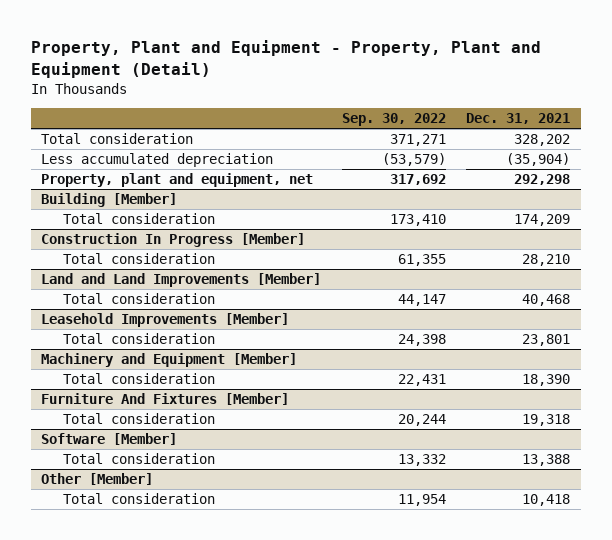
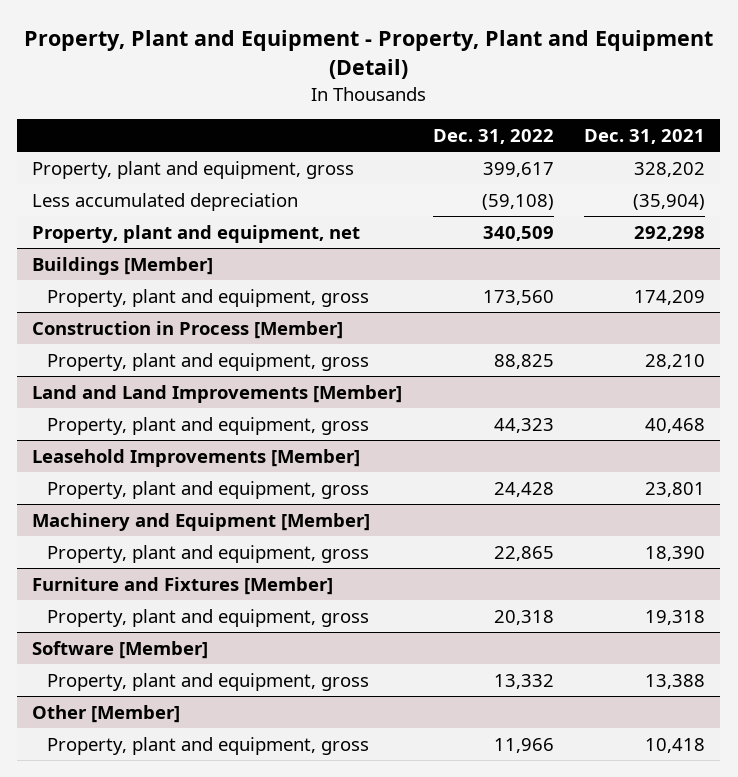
- | Sep. 30, 2022 | Dec. 31, 2021
+ | Dec. 31, 2022 | Dec. 31, 2021
- Total consideration | 371,271 | 328,202
+ Property, plant and equipment, gross | 399,617 | 328,202
- Building [Member]
- Total consideration | 173,410 | 174,209
- Construction In Progress [Member]
- Total consideration | 61,355 | 28,210
+ Buildings [Member]
+ Property, plant and equipment, gross | 173,560 | 174,209
+ Construction in Process [Member]
+ Property, plant and equipment, gross | 88,825 | 28,210
@ Land and Land Improvements [Member]
- Total consideration | 44,147 | 40,468
+ Property, plant and equipment, gross | 44,323 | 40,468
@ Leasehold Improvements [Member]
- Total consideration | 24,398 | 23,801
+ Property, plant and equipment, gross | 24,428 | 23,801
@ Machinery and Equipment [Member]
- Total consideration | 22,431 | 18,390
- Furniture And Fixtures [Member]
- Total consideration | 20,244 | 19,318
@ Machinery and Equipment [Member]
+ Property, plant and equipment, gross | 22,865 | 18,390
+ Furniture and Fixtures [Member]
+ Property, plant and equipment, gross | 20,318 | 19,318
@ Software [Member]
- Total consideration | 13,332 | 13,388
+ Property, plant and equipment, gross | 13,332 | 13,388
@ Other [Member]
- Total consideration | 11,954 | 10,418
+ Property, plant and equipment, gross | 11,966 | 10,418

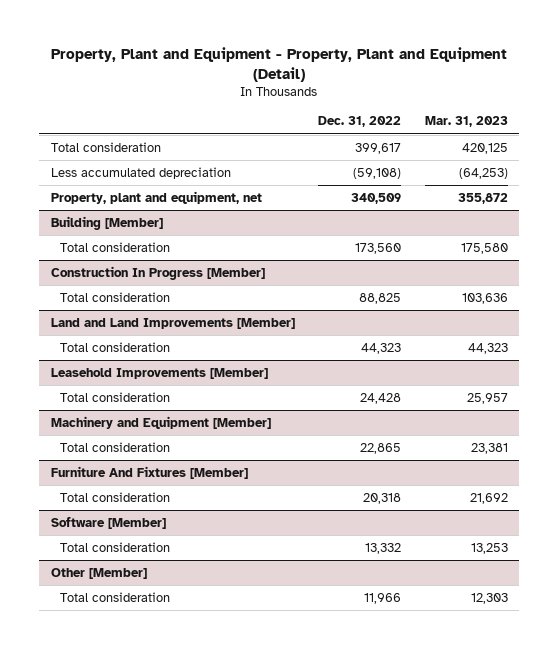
- | Dec. 31, 2022 | Dec. 31, 2021
+ | Dec. 31, 2022 | Mar. 31, 2023
- Property, plant and equipment, gross | 399,617 | 328,202
+ Total consideration | 399,617 | 420,125
- Buildings [Member]
- Property, plant and equipment, gross | 173,560 | 174,209
- Construction in Process [Member]
- Property, plant and equipment, gross | 88,825 | 28,210
+ Building [Member]
+ Total consideration | 173,560 | 175,580
+ Construction In Progress [Member]
+ Total consideration | 88,825 | 103,636
@ Land and Land Improvements [Member]
- Property, plant and equipment, gross | 44,323 | 40,468
+ Total consideration | 44,323 | 44,323
@ Leasehold Improvements [Member]
- Property, plant and equipment, gross | 24,428 | 23,801
+ Total consideration | 24,428 | 25,957
@ Machinery and Equipment [Member]
- Property, plant and equipment, gross | 22,865 | 18,390
- Furniture and Fixtures [Member]
- Property, plant and equipment, gross | 20,318 | 19,318
@ Machinery and Equipment [Member]
+ Total consideration | 22,865 | 23,381
+ Furniture And Fixtures [Member]
+ Total consideration | 20,318 | 21,692
@ Software [Member]
- Property, plant and equipment, gross | 13,332 | 13,388
+ Total consideration | 13,332 | 13,253
@ Other [Member]
- Property, plant and equipment, gross | 11,966 | 10,418
+ Total consideration | 11,966 | 12,303

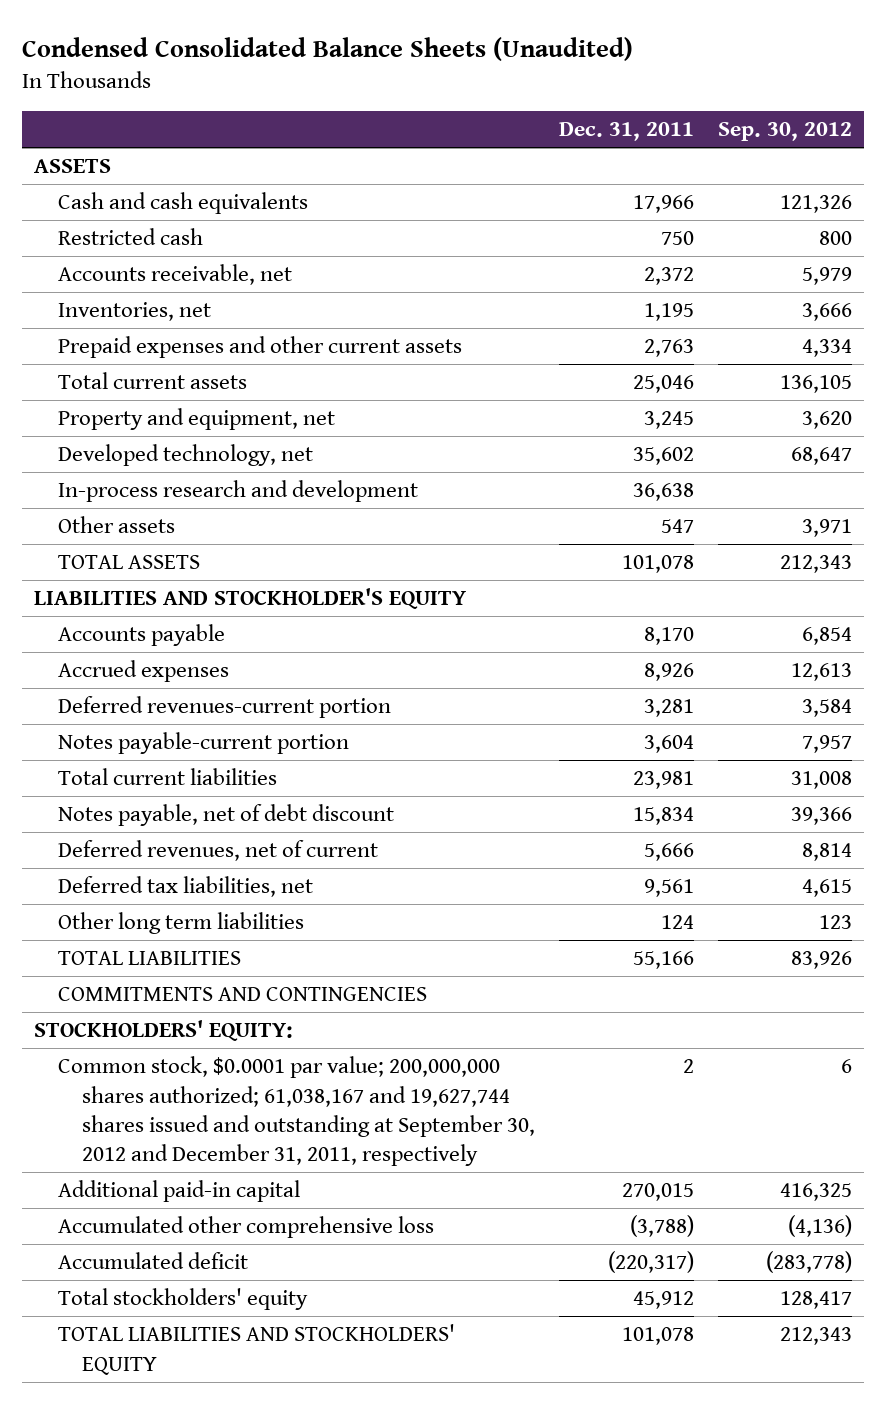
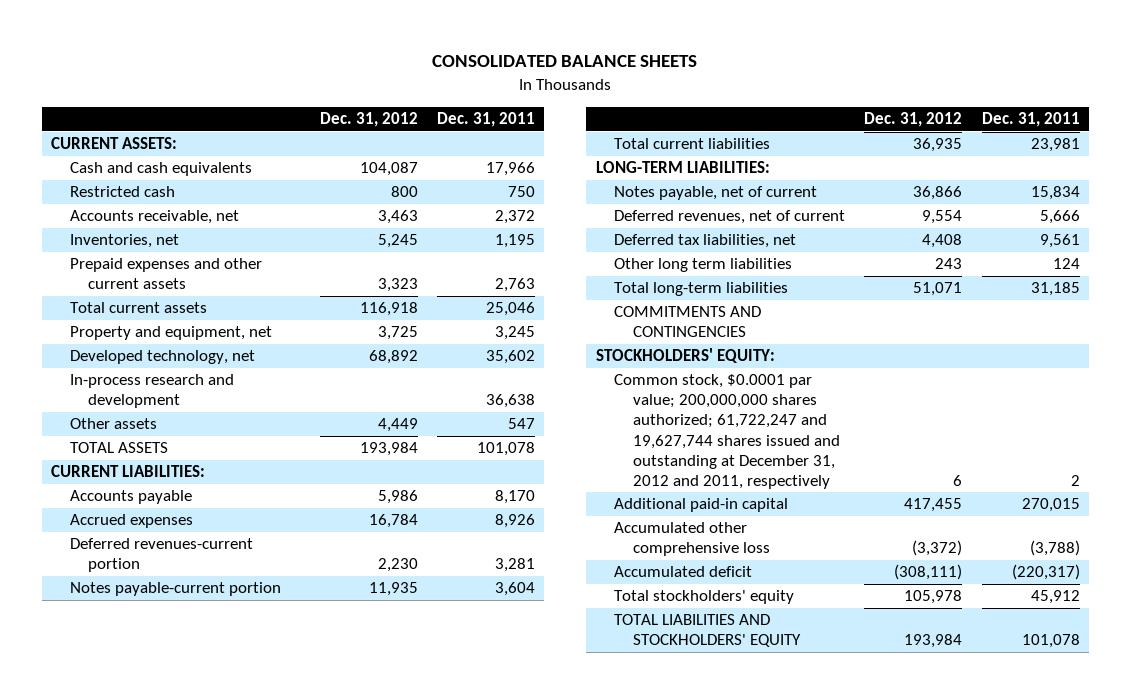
- Condensed Consolidated Balance Sheets (Unaudited)
+ CONSOLIDATED BALANCE SHEETS
- | Dec. 31, 2011 | Sep. 30, 2012
+ | Dec. 31, 2012 | Dec. 31, 2011
- ASSETS
+ CURRENT ASSETS:
- LIABILITIES AND STOCKHOLDER'S EQUITY
+ CURRENT LIABILITIES:
- Notes payable, net of debt discount | 15,834 | 39,366
+ LONG-TERM LIABILITIES:
+ Notes payable, net of current | 36,866 | 15,834
- TOTAL LIABILITIES | 55,166 | 83,926
+ Total long-term liabilities | 51,071 | 31,185
- Common stock, $0.0001 par value; 200,000,000 shares authorized; 61,038,167 and 19,627,744 shares issued and outstanding at September 30, 2012 and December 31, 2011, respectively | 2 | 6
+ Common stock, $0.0001 par value; 200,000,000 shares authorized; 61,722,247 and 19,627,744 shares issued and outstanding at December 31, 2012 and 2011, respectively | 6 | 2

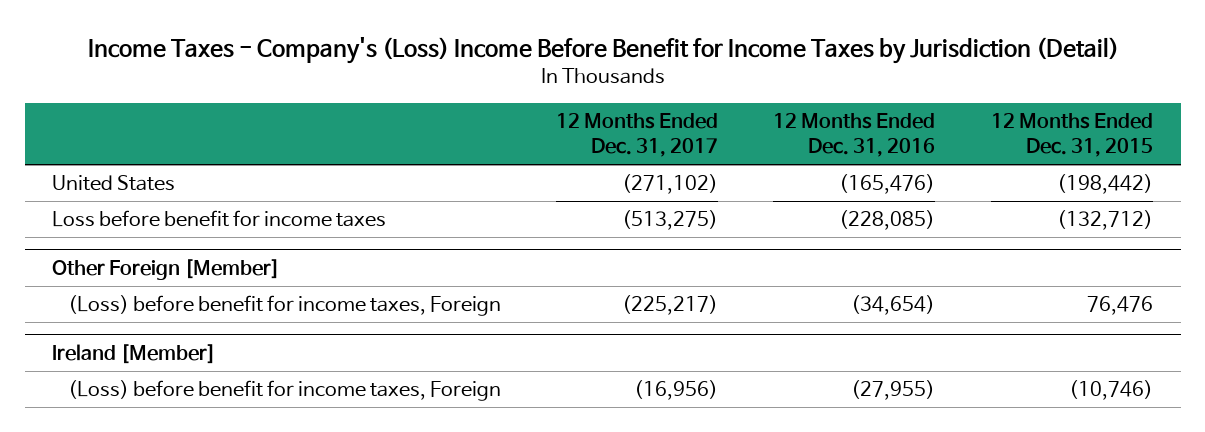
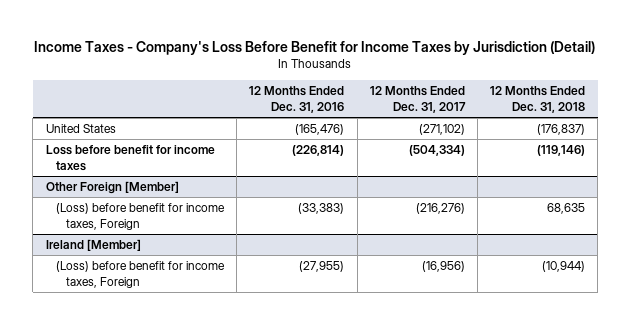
- Income Taxes - Company's (Loss) Income Before Benefit for Income Taxes by Jurisdiction (Detail)
+ Income Taxes - Company's Loss Before Benefit for Income Taxes by Jurisdiction (Detail)
- | 12 Months Ended Dec. 31, 2017 | 12 Months Ended Dec. 31, 2016 | 12 Months Ended Dec. 31, 2015
+ | 12 Months Ended Dec. 31, 2016 | 12 Months Ended Dec. 31, 2017 | 12 Months Ended Dec. 31, 2018
- Loss before benefit for income taxes | (513,275) | (228,085) | (132,712)
+ Loss before benefit for income taxes | (226,814) | (504,334) | (119,146)
@ Other Foreign [Member]
- (Loss) before benefit for income taxes, Foreign | (225,217) | (34,654) | 76,476
+ (Loss) before benefit for income taxes, Foreign | (33,383) | (216,276) | 68,635

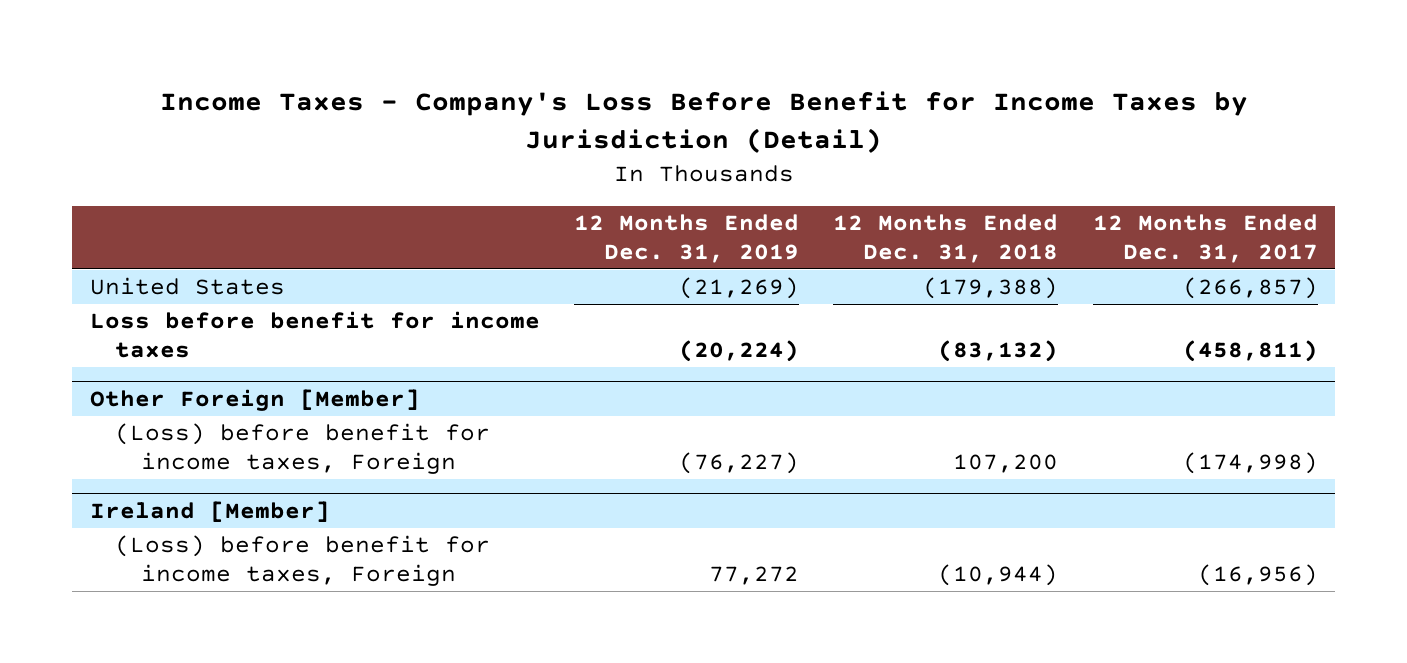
- | 12 Months Ended Dec. 31, 2016 | 12 Months Ended Dec. 31, 2017 | 12 Months Ended Dec. 31, 2018
+ | 12 Months Ended Dec. 31, 2019 | 12 Months Ended Dec. 31, 2018 | 12 Months Ended Dec. 31, 2017
- United States | (165,476) | (271,102) | (176,837)
- Loss before benefit for income taxes | (226,814) | (504,334) | (119,146)
+ United States | (21,269) | (179,388) | (266,857)
+ Loss before benefit for income taxes | (20,224) | (83,132) | (458,811)
@ Other Foreign [Member]
- (Loss) before benefit for income taxes, Foreign | (33,383) | (216,276) | 68,635
+ (Loss) before benefit for income taxes, Foreign | (76,227) | 107,200 | (174,998)

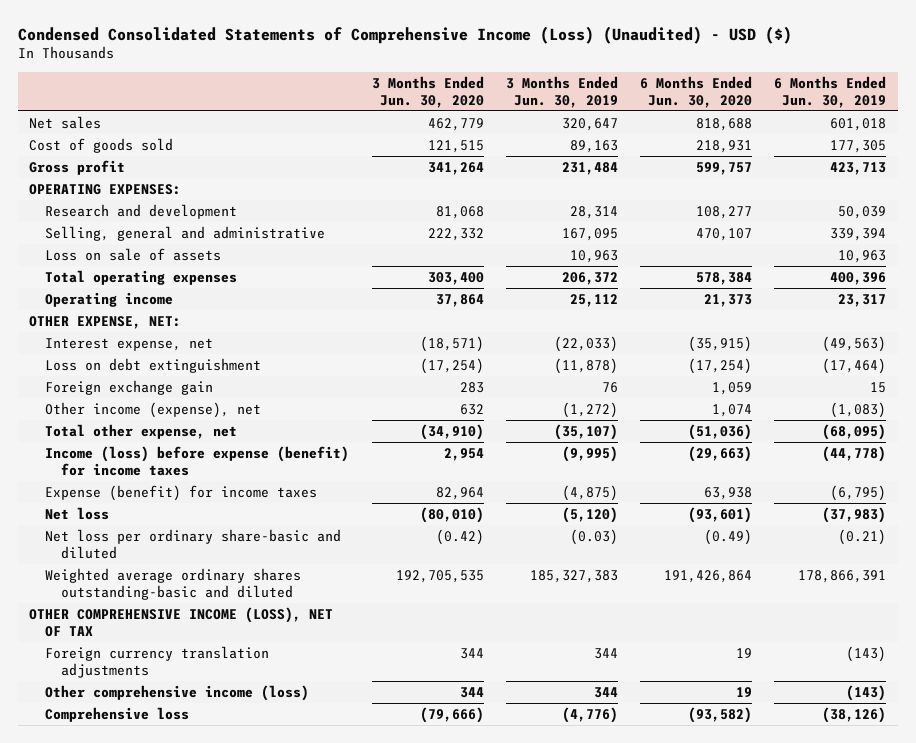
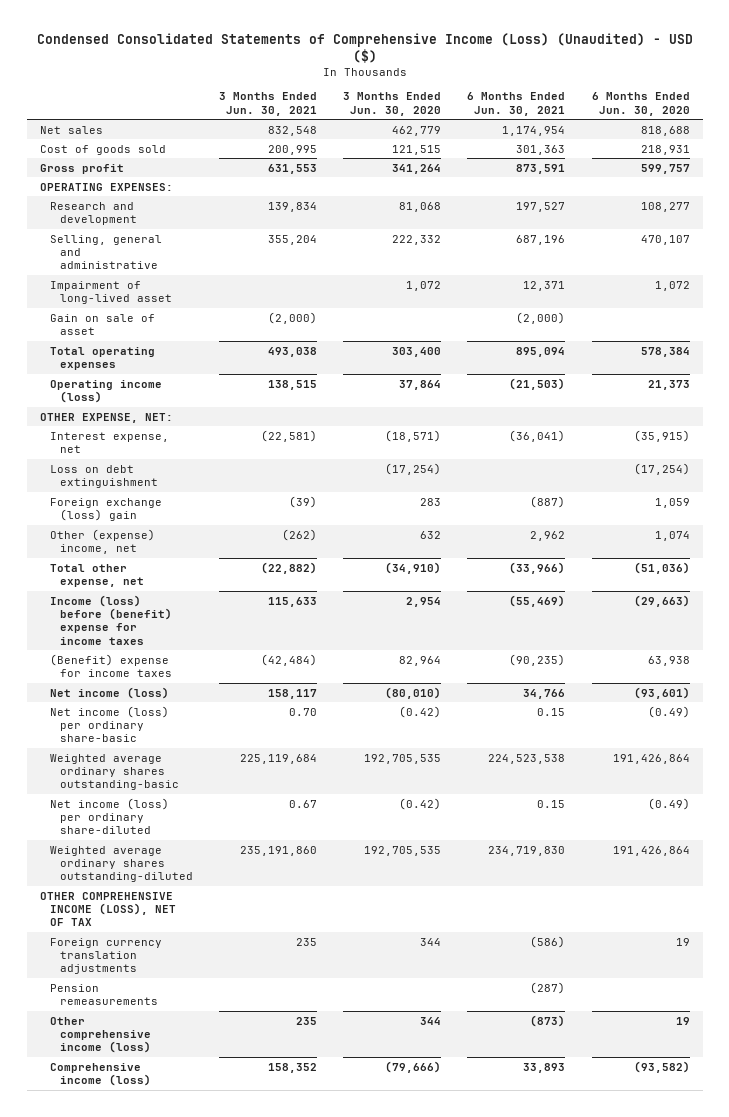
- | 3 Months Ended Jun. 30, 2020 | 3 Months Ended Jun. 30, 2019 | 6 Months Ended Jun. 30, 2020 | 6 Months Ended Jun. 30, 2019
+ | 3 Months Ended Jun. 30, 2021 | 3 Months Ended Jun. 30, 2020 | 6 Months Ended Jun. 30, 2021 | 6 Months Ended Jun. 30, 2020
- Loss on sale of assets | | 10,963 | | 10,963
+ Impairment of long-lived asset | | 1,072 | 12,371 | 1,072
+ Gain on sale of asset | (2,000) | | (2,000) |
- Operating income | 37,864 | 25,112 | 21,373 | 23,317
+ Operating income (loss) | 138,515 | 37,864 | (21,503) | 21,373
- Foreign exchange gain | 283 | 76 | 1,059 | 15
- Other income (expense), net | 632 | (1,272) | 1,074 | (1,083)
+ Foreign exchange (loss) gain | (39) | 283 | (887) | 1,059
+ Other (expense) income, net | (262) | 632 | 2,962 | 1,074
- Income (loss) before expense (benefit) for income taxes | 2,954 | (9,995) | (29,663) | (44,778)
- Expense (benefit) for income taxes | 82,964 | (4,875) | 63,938 | (6,795)
- Net loss | (80,010) | (5,120) | (93,601) | (37,983)
- Net loss per ordinary share-basic and diluted | (0.42) | (0.03) | (0.49) | (0.21)
- Weighted average ordinary shares outstanding-basic and diluted | 192,705,535 | 185,327,383 | 191,426,864 | 178,866,391
+ Income (loss) before (benefit) expense for income taxes | 115,633 | 2,954 | (55,469) | (29,663)
+ (Benefit) expense for income taxes | (42,484) | 82,964 | (90,235) | 63,938
+ Net income (loss) | 158,117 | (80,010) | 34,766 | (93,601)
+ Net income (loss) per ordinary share-basic | 0.70 | (0.42) | 0.15 | (0.49)
+ Weighted average ordinary shares outstanding-basic | 225,119,684 | 192,705,535 | 224,523,538 | 191,426,864
+ Net income (loss) per ordinary share-diluted | 0.67 | (0.42) | 0.15 | (0.49)
+ Weighted average ordinary shares outstanding-diluted | 235,191,860 | 192,705,535 | 234,719,830 | 191,426,864
+ Pension remeasurements | | | (287) |
- Comprehensive loss | (79,666) | (4,776) | (93,582) | (38,126)
+ Comprehensive income (loss) | 158,352 | (79,666) | 33,893 | (93,582)

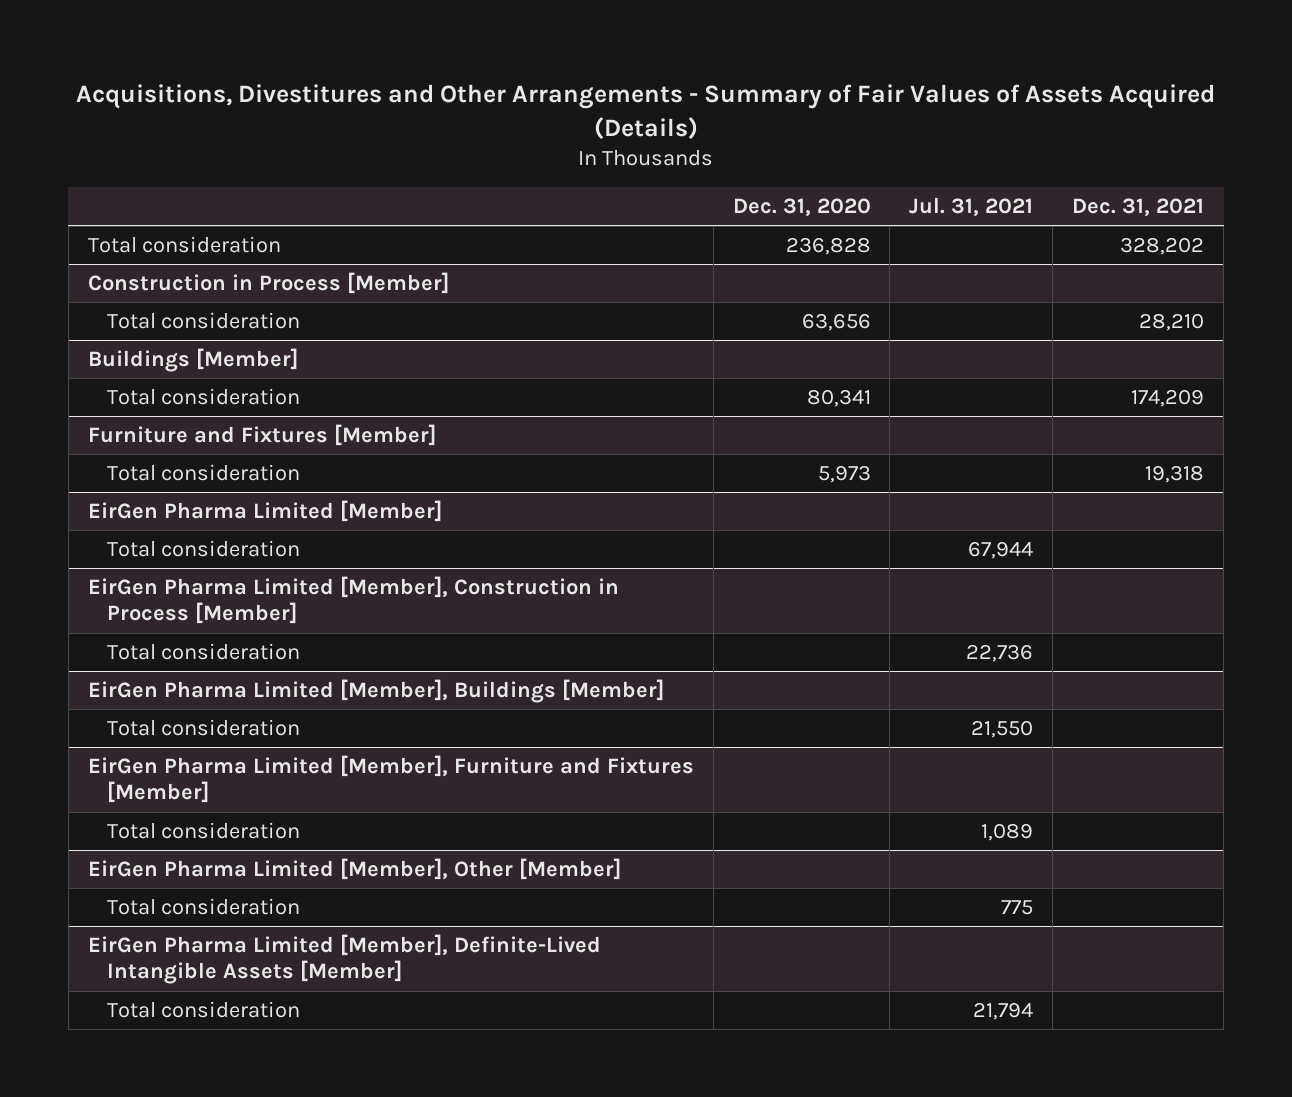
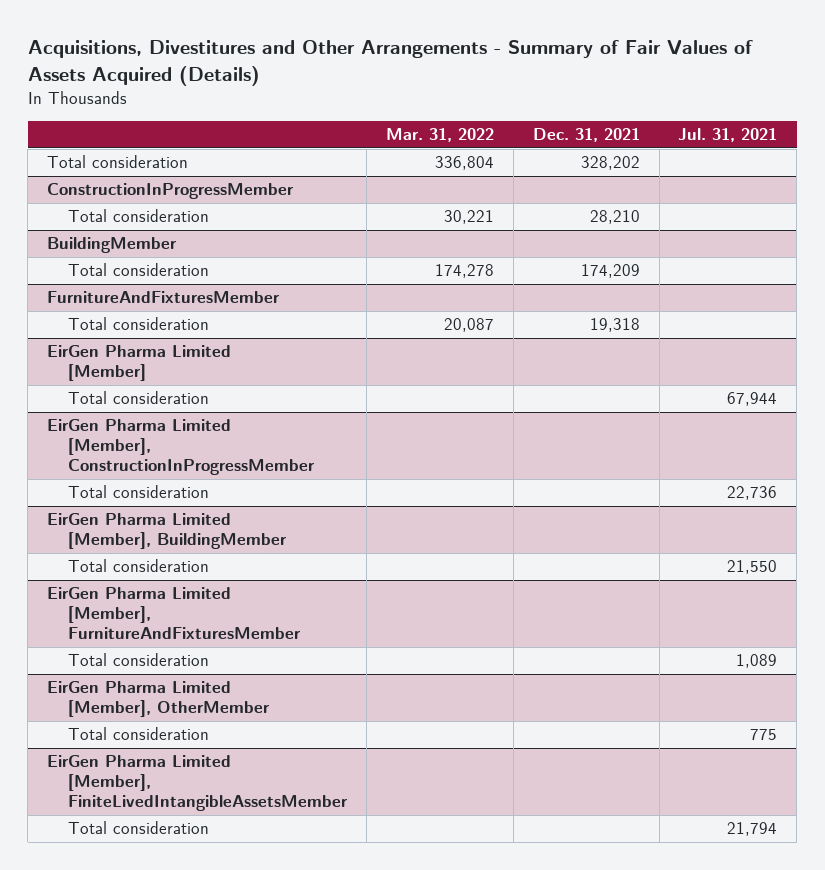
- | Dec. 31, 2020 | Jul. 31, 2021 | Dec. 31, 2021
+ | Mar. 31, 2022 | Dec. 31, 2021 | Jul. 31, 2021
- Construction in Process [Member]
+ ConstructionInProgressMember
- Buildings [Member]
+ BuildingMember
- Furniture and Fixtures [Member]
+ FurnitureAndFixturesMember
- EirGen Pharma Limited [Member], Construction in Process [Member]
+ EirGen Pharma Limited [Member], ConstructionInProgressMember
- EirGen Pharma Limited [Member], Buildings [Member]
+ EirGen Pharma Limited [Member], BuildingMember
- EirGen Pharma Limited [Member], Furniture and Fixtures [Member]
+ EirGen Pharma Limited [Member], FurnitureAndFixturesMember
- EirGen Pharma Limited [Member], Other [Member]
+ EirGen Pharma Limited [Member], OtherMember
- EirGen Pharma Limited [Member], Definite-Lived Intangible Assets [Member]
+ EirGen Pharma Limited [Member], FiniteLivedIntangibleAssetsMember

